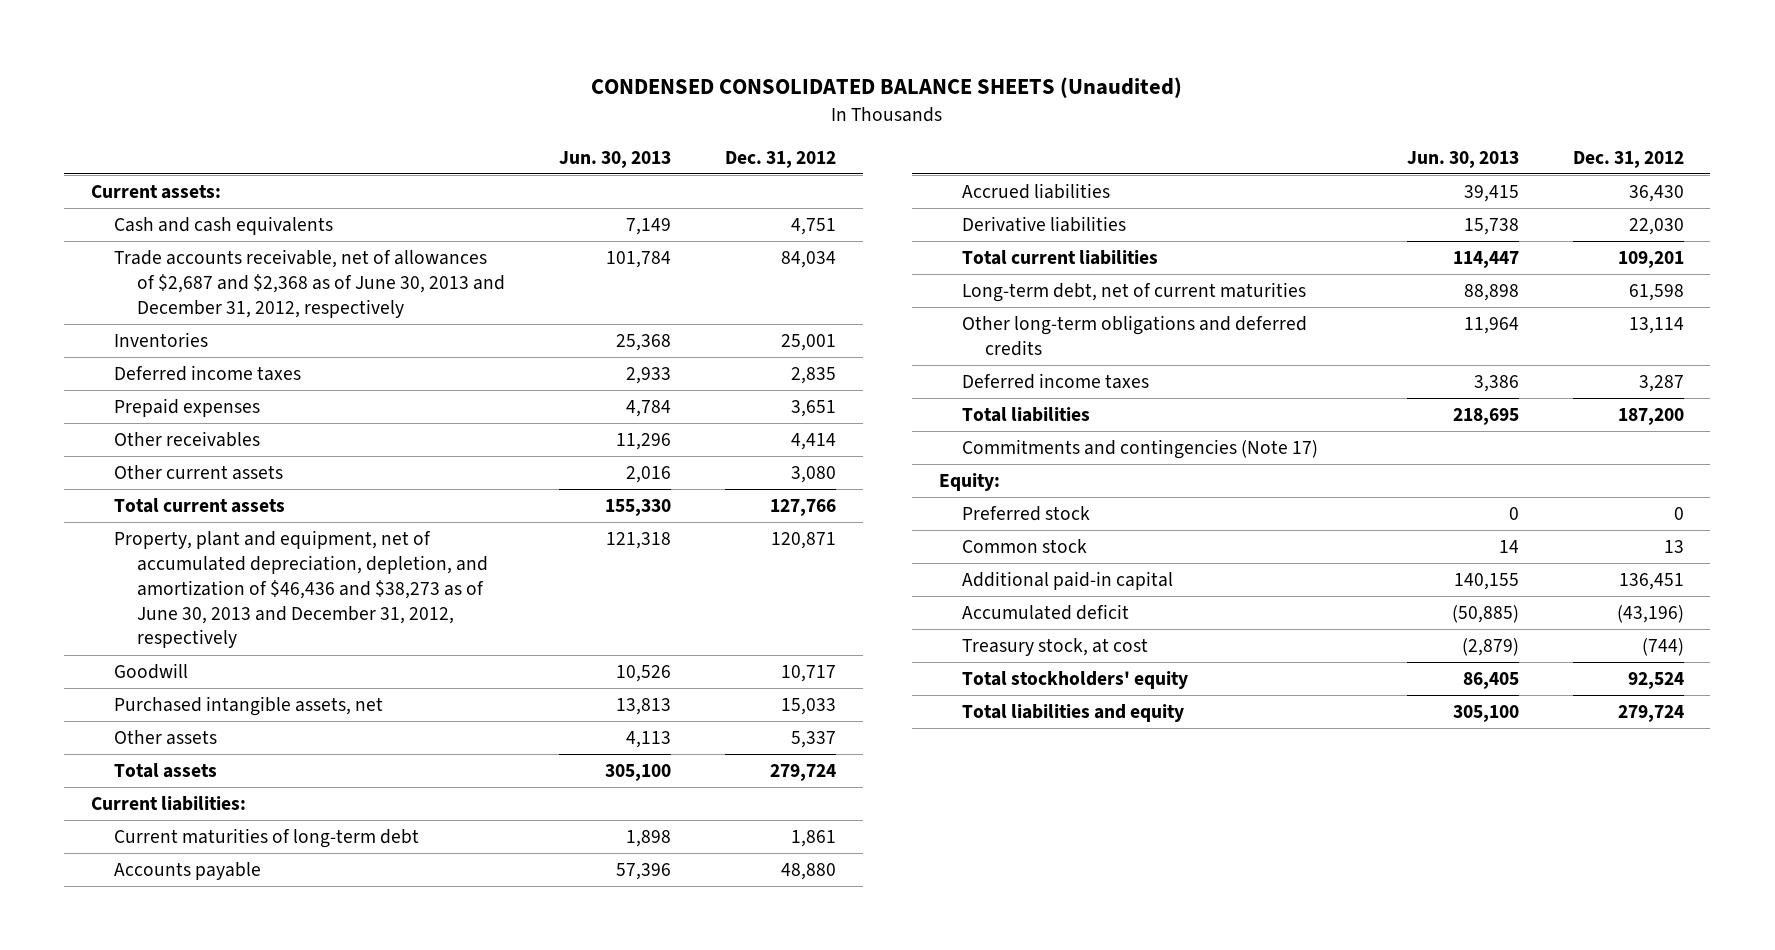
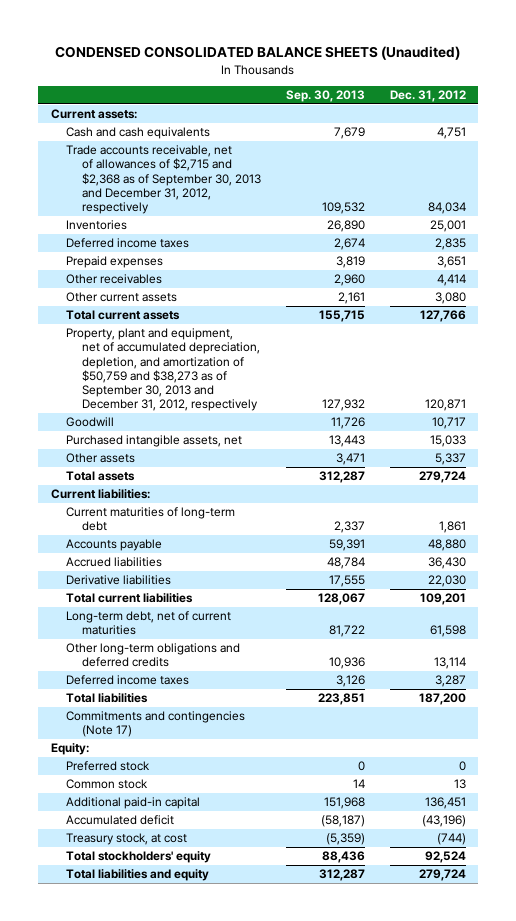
- | Jun. 30, 2013 | Dec. 31, 2012
+ | Sep. 30, 2013 | Dec. 31, 2012
- Trade accounts receivable, net of allowances of $2,687 and $2,368 as of June 30, 2013 and December 31, 2012, respectively | 101,784 | 84,034
+ Trade accounts receivable, net of allowances of $2,715 and $2,368 as of September 30, 2013 and December 31, 2012, respectively | 109,532 | 84,034
- Property, plant and equipment, net of accumulated depreciation, depletion, and amortization of $46,436 and $38,273 as of June 30, 2013 and December 31, 2012, respectively | 121,318 | 120,871
+ Property, plant and equipment, net of accumulated depreciation, depletion, and amortization of $50,759 and $38,273 as of September 30, 2013 and December 31, 2012, respectively | 127,932 | 120,871

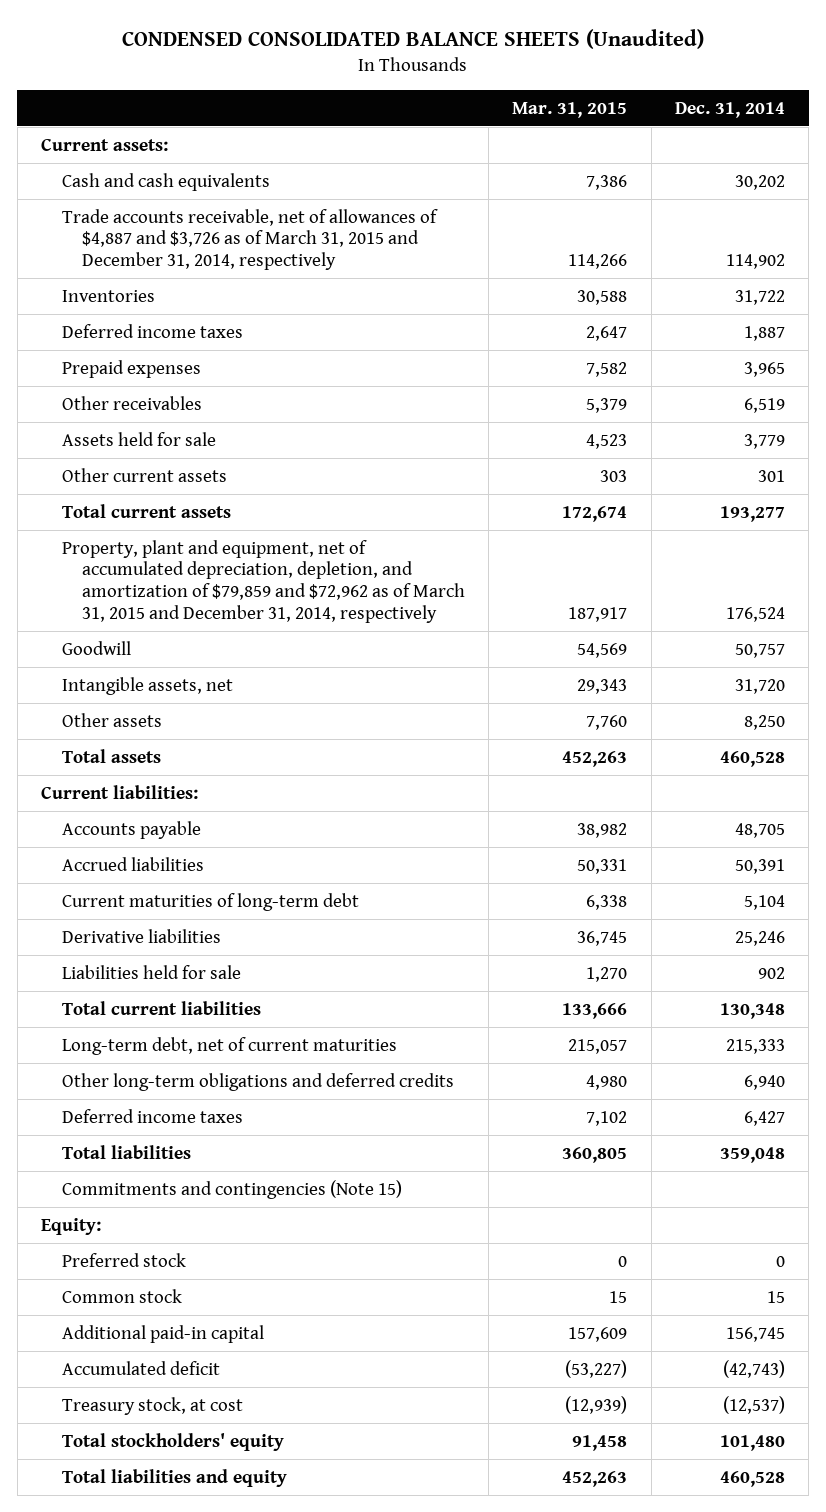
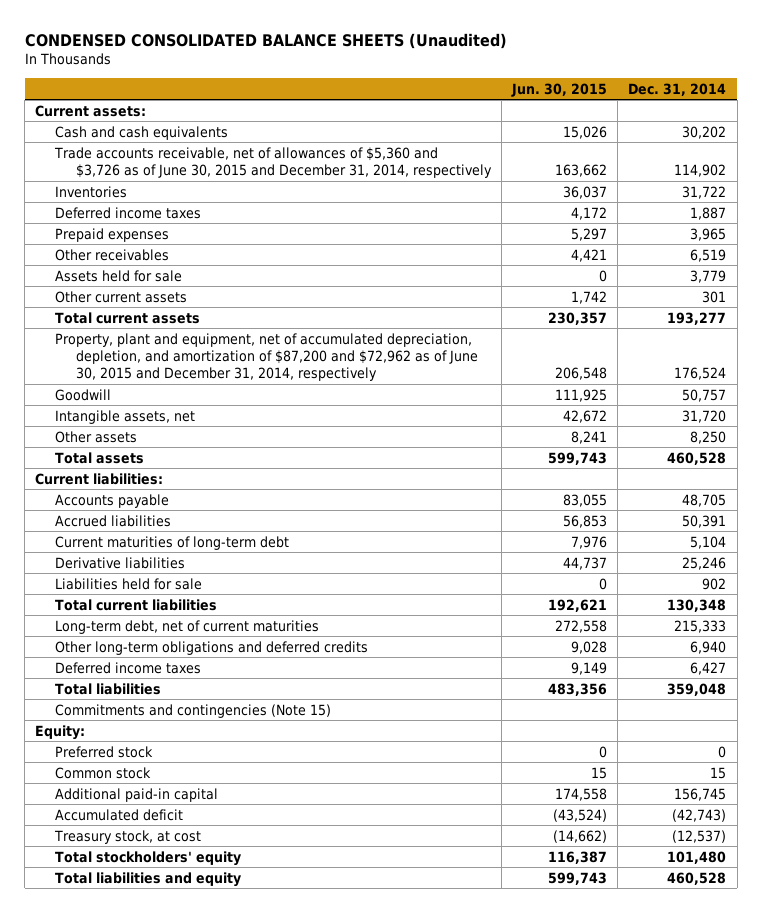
- | Mar. 31, 2015 | Dec. 31, 2014
+ | Jun. 30, 2015 | Dec. 31, 2014
- Trade accounts receivable, net of allowances of $4,887 and $3,726 as of March 31, 2015 and December 31, 2014, respectively | 114,266 | 114,902
+ Trade accounts receivable, net of allowances of $5,360 and $3,726 as of June 30, 2015 and December 31, 2014, respectively | 163,662 | 114,902
- Property, plant and equipment, net of accumulated depreciation, depletion, and amortization of $79,859 and $72,962 as of March 31, 2015 and December 31, 2014, respectively | 187,917 | 176,524
+ Property, plant and equipment, net of accumulated depreciation, depletion, and amortization of $87,200 and $72,962 as of June 30, 2015 and December 31, 2014, respectively | 206,548 | 176,524

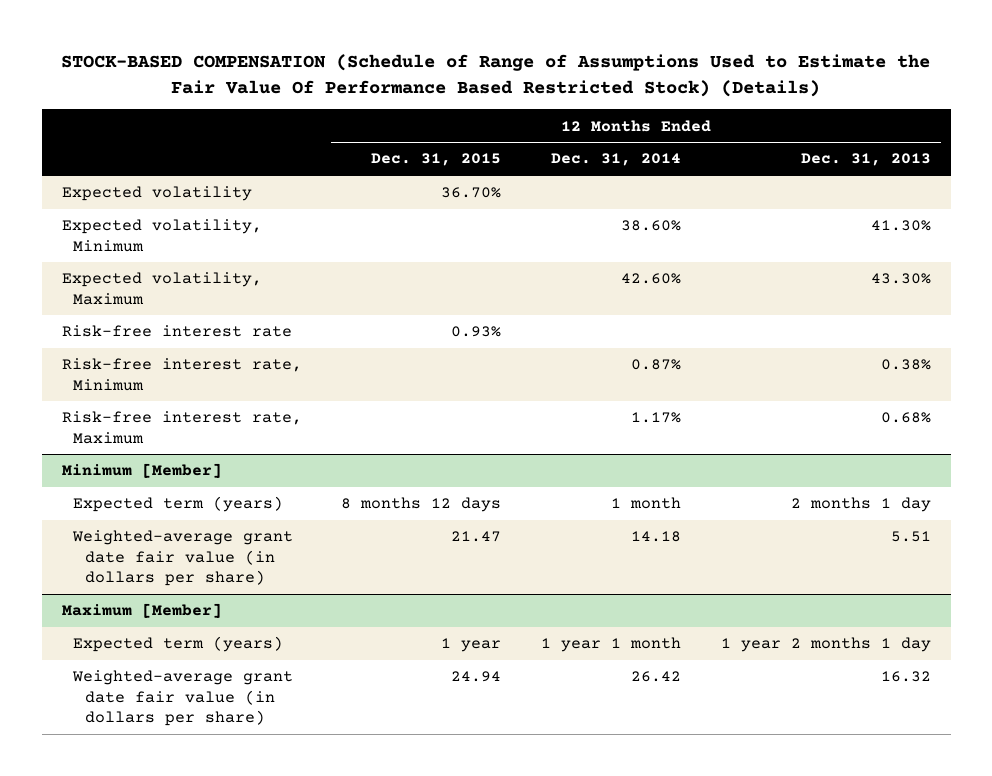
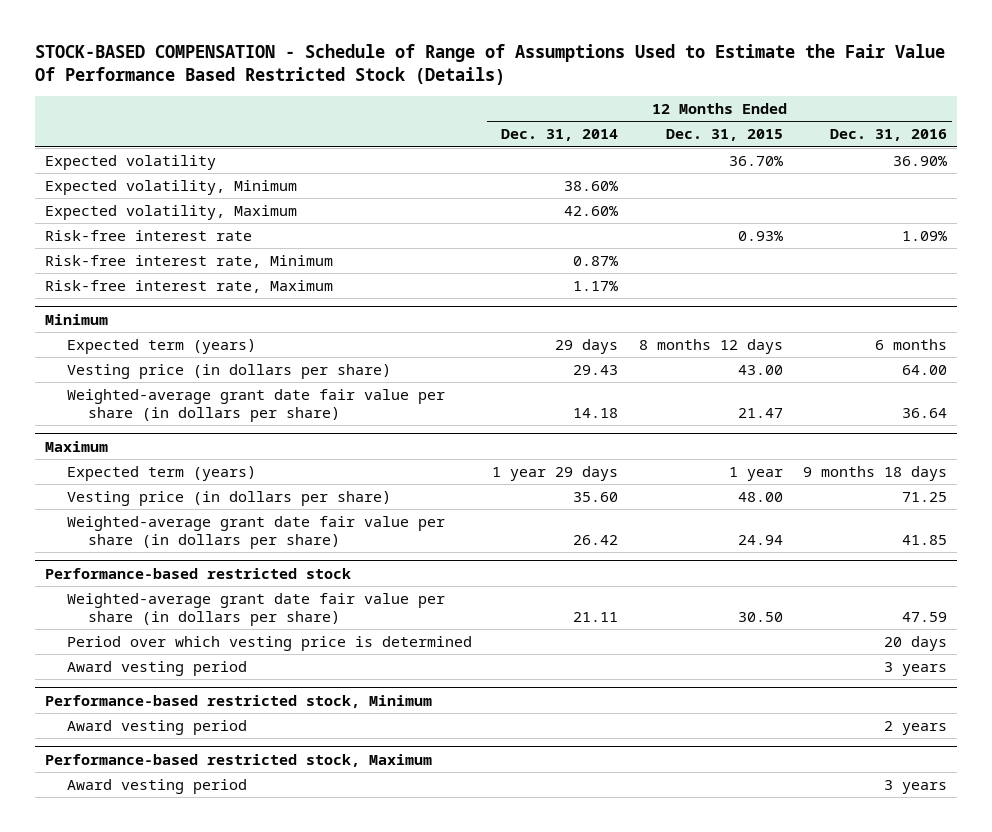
- STOCK-BASED COMPENSATION (Schedule of Range of Assumptions Used to Estimate the Fair Value Of Performance Based Restricted Stock) (Details)
+ STOCK-BASED COMPENSATION - Schedule of Range of Assumptions Used to Estimate the Fair Value Of Performance Based Restricted Stock (Details)
- | 12 Months Ended Dec. 31, 2015 | 12 Months Ended Dec. 31, 2014 | 12 Months Ended Dec. 31, 2013
+ | 12 Months Ended Dec. 31, 2014 | 12 Months Ended Dec. 31, 2015 | 12 Months Ended Dec. 31, 2016
- Minimum [Member]
- Expected term (years) | 8 months 12 days | 1 month | 2 months 1 day
- Weighted-average grant date fair value (in dollars per share) | 21.47 | 14.18 | 5.51
- Maximum [Member]
- Expected term (years) | 1 year | 1 year 1 month | 1 year 2 months 1 day
- Weighted-average grant date fair value (in dollars per share) | 24.94 | 26.42 | 16.32
+ Minimum
+ Expected term (years) | 29 days | 8 months 12 days | 6 months
+ Vesting price (in dollars per share) | 29.43 | 43.00 | 64.00
+ Weighted-average grant date fair value per share (in dollars per share) | 14.18 | 21.47 | 36.64
+ Maximum
+ Expected term (years) | 1 year 29 days | 1 year | 9 months 18 days
+ Vesting price (in dollars per share) | 35.60 | 48.00 | 71.25
+ Weighted-average grant date fair value per share (in dollars per share) | 26.42 | 24.94 | 41.85
+ Performance-based restricted stock
+ Weighted-average grant date fair value per share (in dollars per share) | 21.11 | 30.50 | 47.59
+ Period over which vesting price is determined | | | 20 days
+ Award vesting period | | | 3 years
+ Performance-based restricted stock, Minimum
+ Award vesting period | | | 2 years
+ Performance-based restricted stock, Maximum
+ Award vesting period | | | 3 years

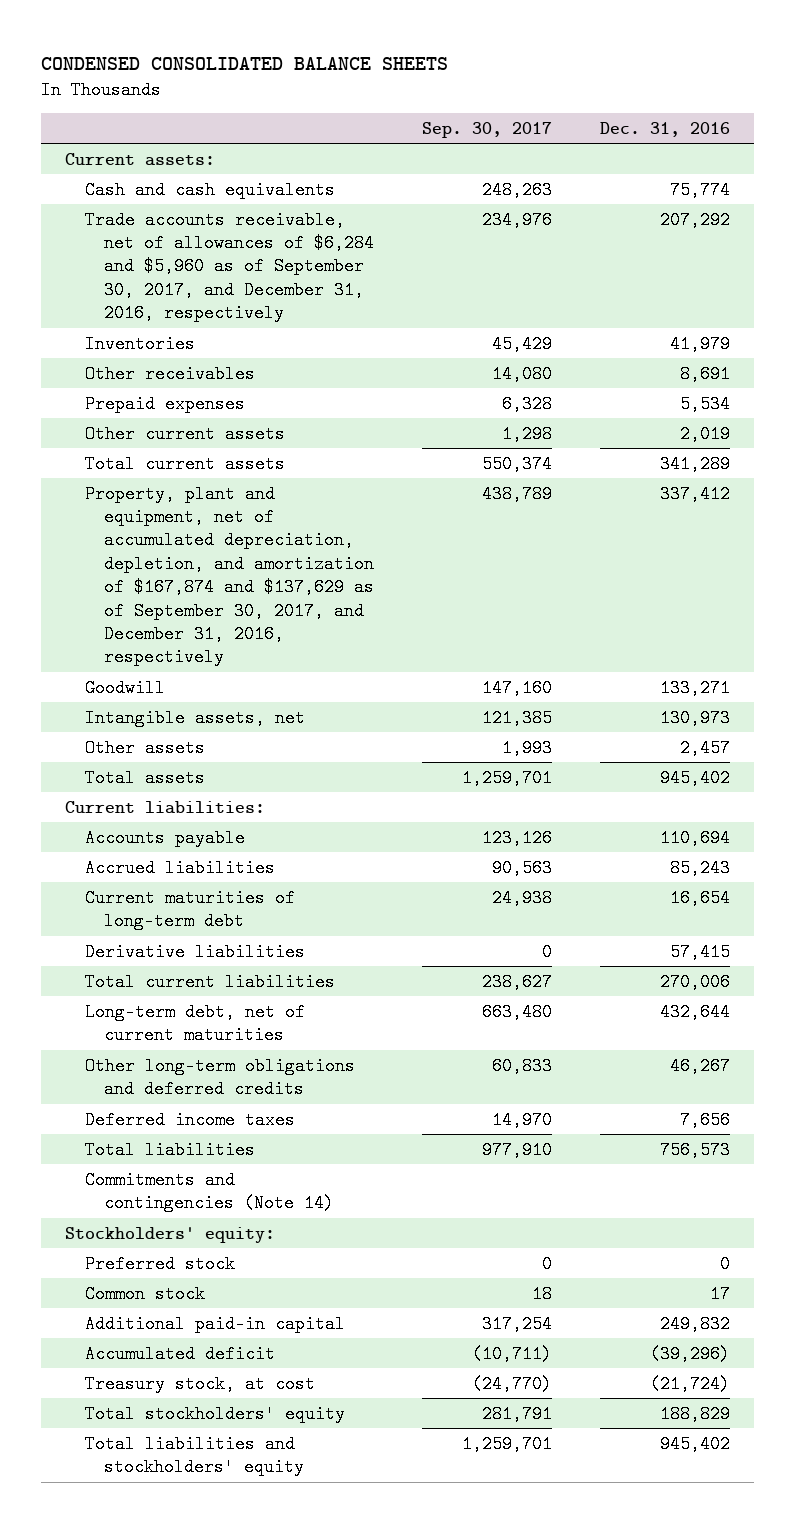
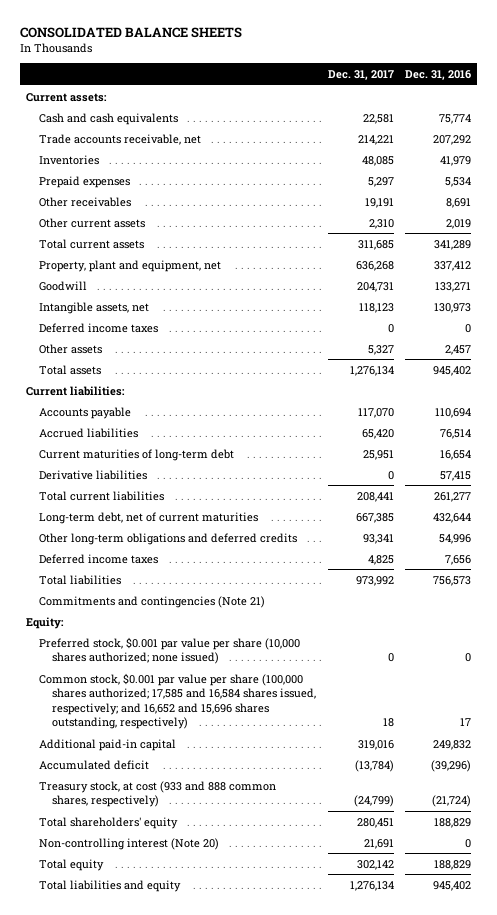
- CONDENSED CONSOLIDATED BALANCE SHEETS
+ CONSOLIDATED BALANCE SHEETS
- | Sep. 30, 2017 | Dec. 31, 2016
+ | Dec. 31, 2017 | Dec. 31, 2016
- Trade accounts receivable, net of allowances of $6,284 and $5,960 as of September 30, 2017, and December 31, 2016, respectively | 234,976 | 207,292
+ Trade accounts receivable, net | 214,221 | 207,292
moved down: Other receivables | 19,191 | 8,691
- Property, plant and equipment, net of accumulated depreciation, depletion, and amortization of $167,874 and $137,629 as of September 30, 2017, and December 31, 2016, respectively | 438,789 | 337,412
+ Property, plant and equipment, net | 636,268 | 337,412
+ Deferred income taxes | 0 | 0
- Accrued liabilities | 90,563 | 85,243
+ Accrued liabilities | 65,420 | 76,514
- Total current liabilities | 238,627 | 270,006
+ Total current liabilities | 208,441 | 261,277
- Other long-term obligations and deferred credits | 60,833 | 46,267
+ Other long-term obligations and deferred credits | 93,341 | 54,996
- Commitments and contingencies (Note 14)
- Stockholders' equity:
- Preferred stock | 0 | 0
- Common stock | 18 | 17
+ Commitments and contingencies (Note 21)
+ Equity:
+ Preferred stock, $0.001 par value per share (10,000 shares authorized; none issued) | 0 | 0
+ Common stock, $0.001 par value per share (100,000 shares authorized; 17,585 and 16,584 shares issued, respectively; and 16,652 and 15,696 shares outstanding, respectively) | 18 | 17
- Treasury stock, at cost | (24,770) | (21,724)
- Total stockholders' equity | 281,791 | 188,829
- Total liabilities and stockholders' equity | 1,259,701 | 945,402
+ Treasury stock, at cost (933 and 888 common shares, respectively) | (24,799) | (21,724)
+ Total shareholders' equity | 280,451 | 188,829
+ Non-controlling interest (Note 20) | 21,691 | 0
+ Total equity | 302,142 | 188,829
+ Total liabilities and equity | 1,276,134 | 945,402

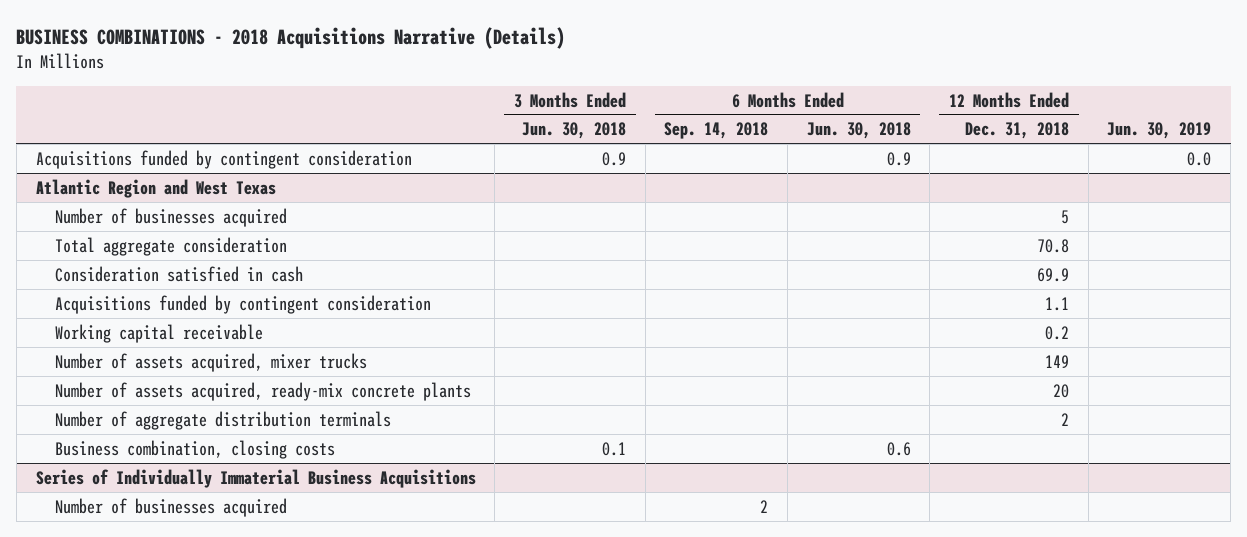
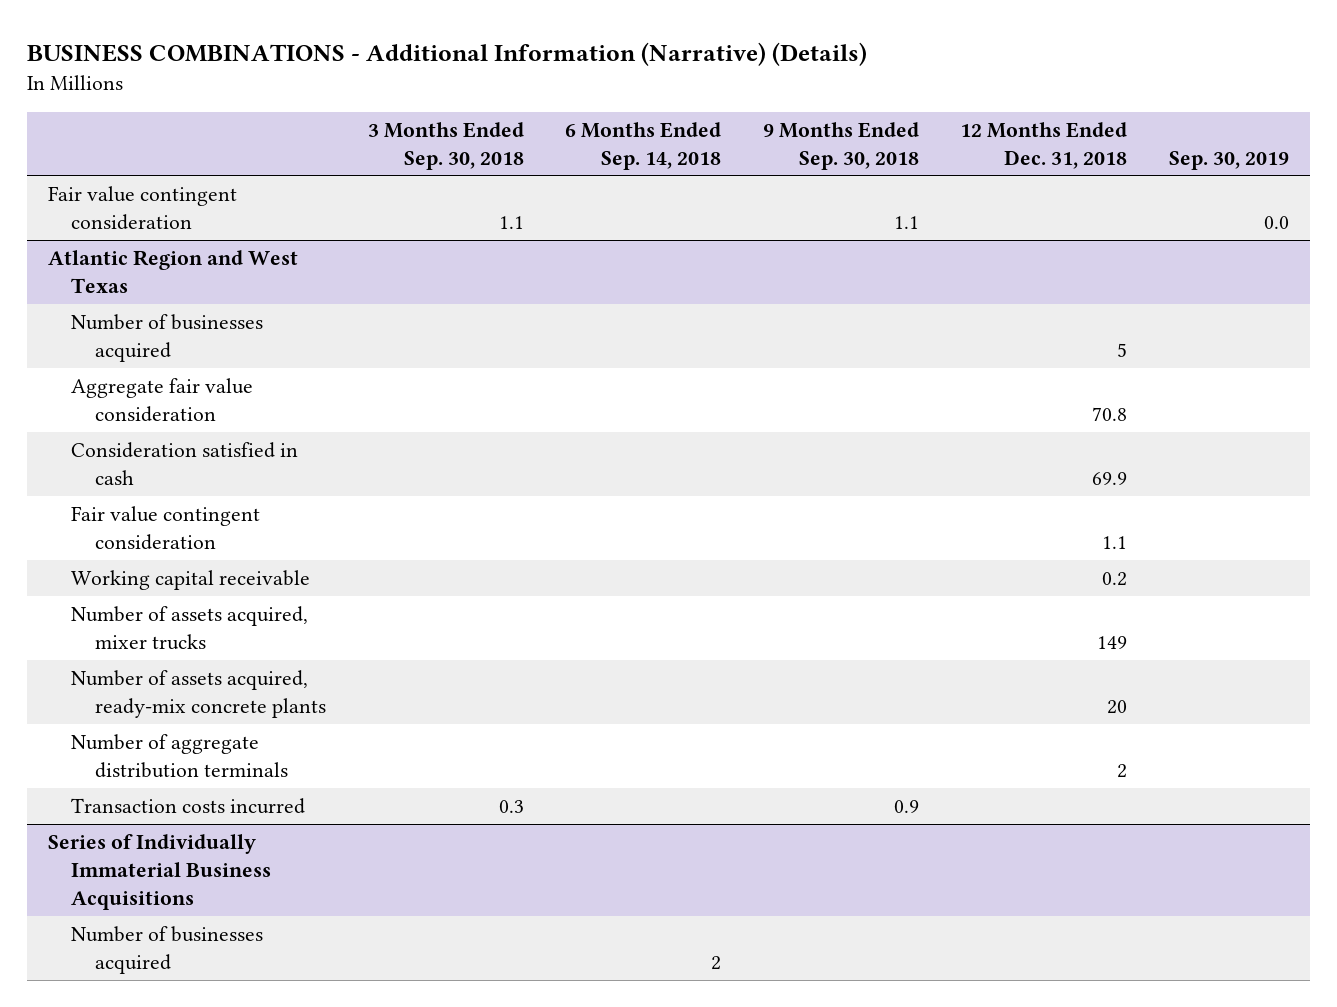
- BUSINESS COMBINATIONS - 2018 Acquisitions Narrative (Details)
+ BUSINESS COMBINATIONS - Additional Information (Narrative) (Details)
- | 3 Months Ended Jun. 30, 2018 | 6 Months Ended Sep. 14, 2018 | 6 Months Ended Jun. 30, 2018 | 12 Months Ended Dec. 31, 2018 | Jun. 30, 2019
+ | 3 Months Ended Sep. 30, 2018 | 6 Months Ended Sep. 14, 2018 | 9 Months Ended Sep. 30, 2018 | 12 Months Ended Dec. 31, 2018 | Sep. 30, 2019
- Acquisitions funded by contingent consideration | 0.9 | | 0.9 | | 0.0
+ Fair value contingent consideration | 1.1 | | 1.1 | | 0.0
@ Atlantic Region and West Texas
- Total aggregate consideration | | | | 70.8 |
+ Aggregate fair value consideration | | | | 70.8 |
- Acquisitions funded by contingent consideration | | | | 1.1 |
+ Fair value contingent consideration | | | | 1.1 |
- Business combination, closing costs | 0.1 | | 0.6 | |
+ Transaction costs incurred | 0.3 | | 0.9 | |

